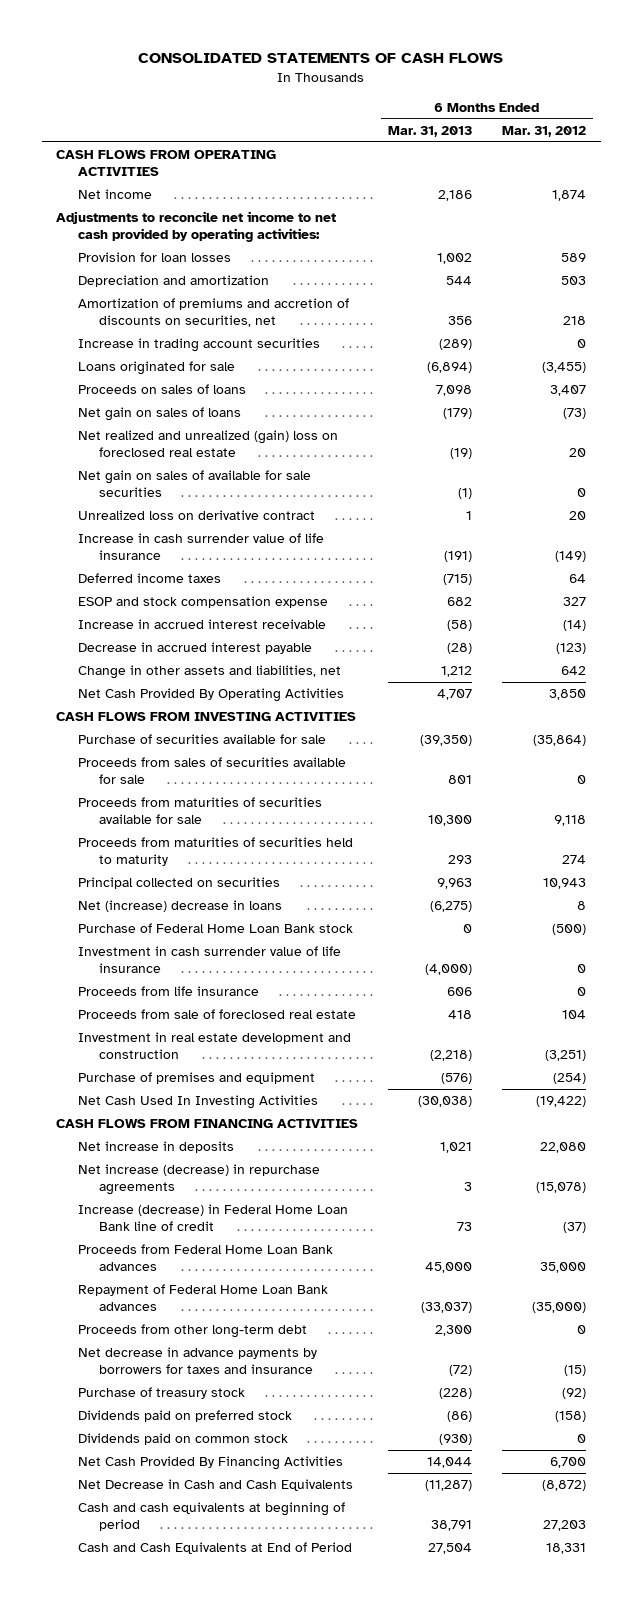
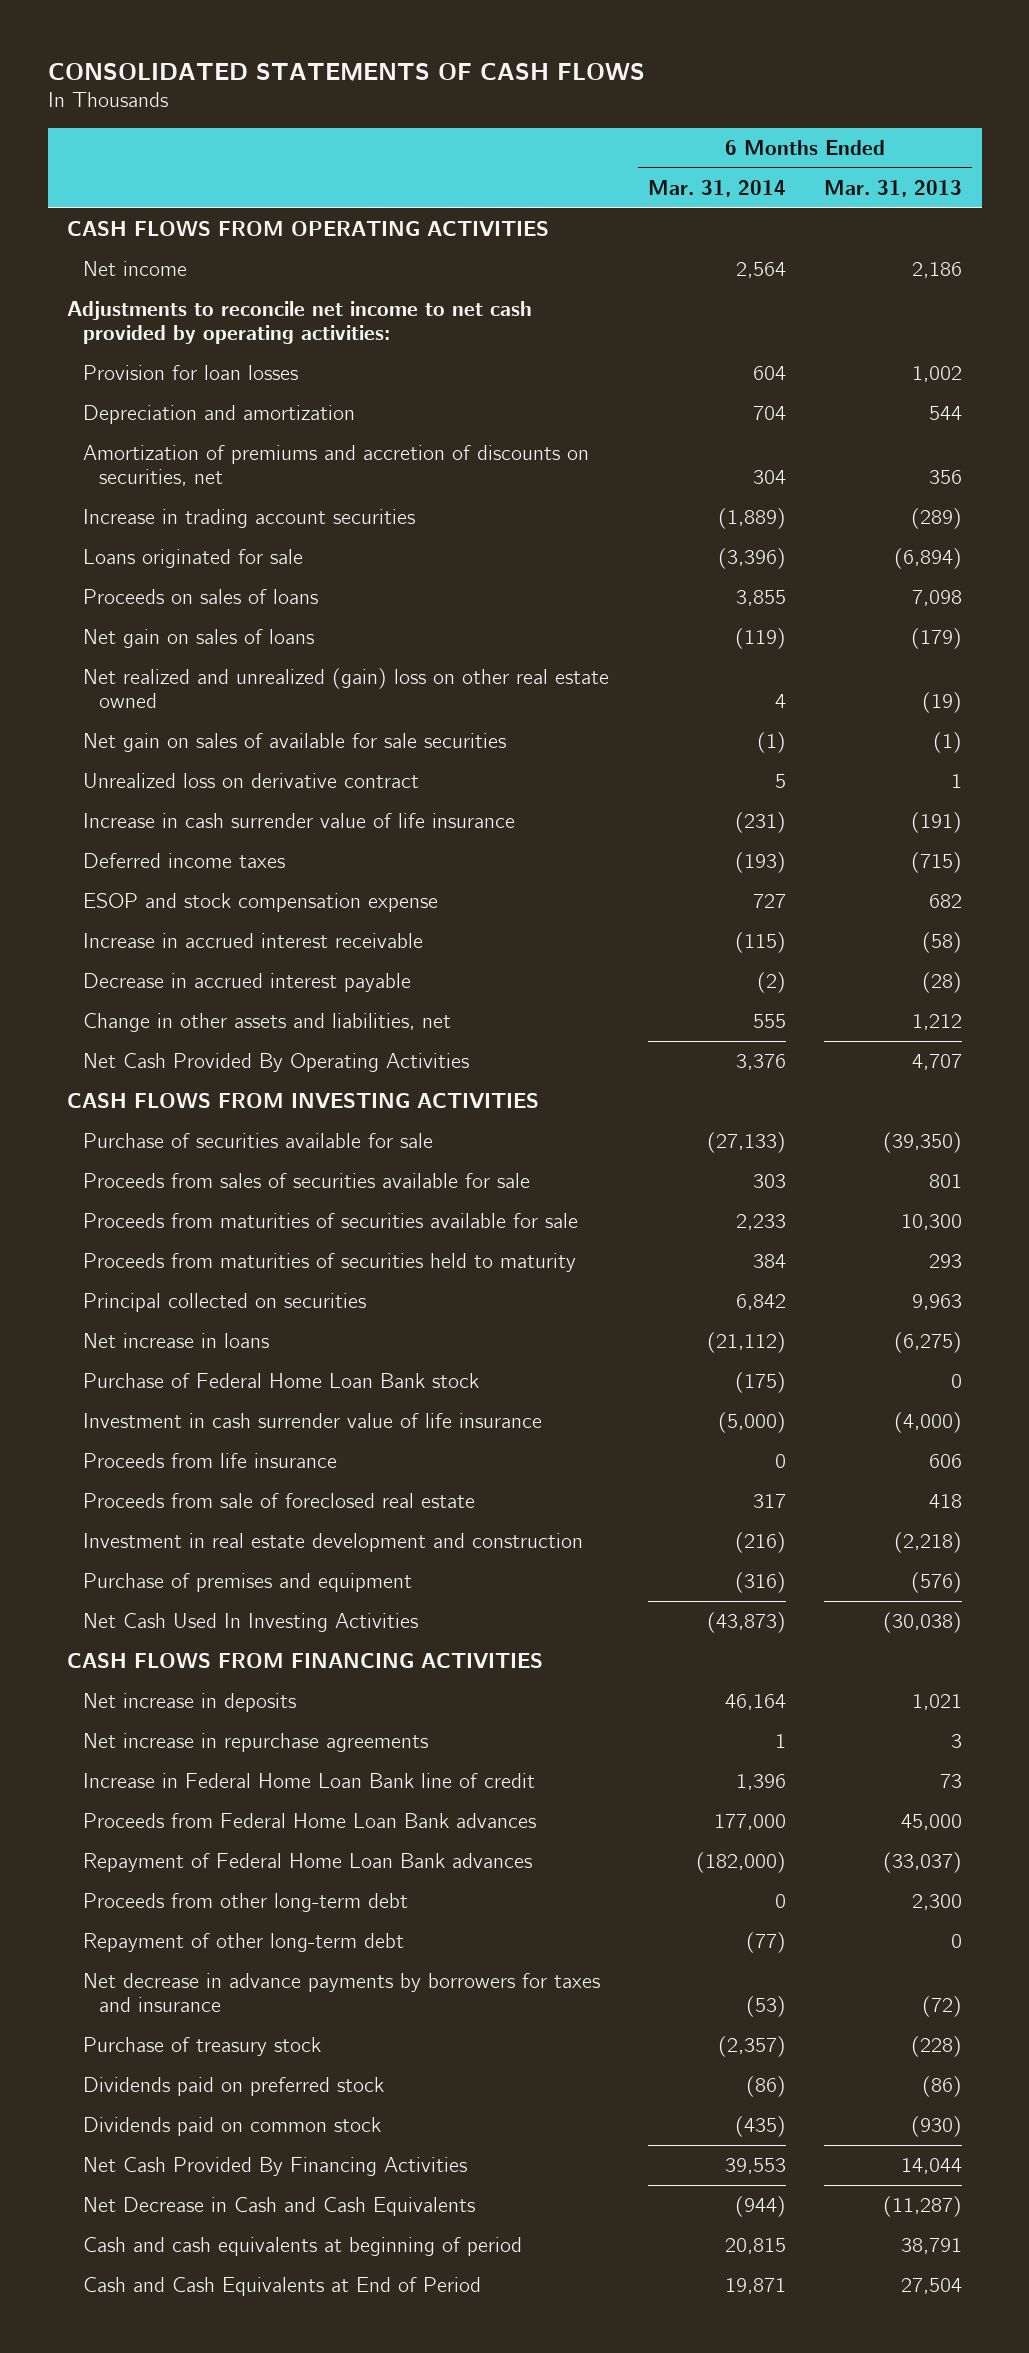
- | 6 Months Ended Mar. 31, 2013 | 6 Months Ended Mar. 31, 2012
+ | 6 Months Ended Mar. 31, 2014 | 6 Months Ended Mar. 31, 2013
- Net realized and unrealized (gain) loss on foreclosed real estate | (19) | 20
+ Net realized and unrealized (gain) loss on other real estate owned | 4 | (19)
- Net (increase) decrease in loans | (6,275) | 8
+ Net increase in loans | (21,112) | (6,275)
- Net increase (decrease) in repurchase agreements | 3 | (15,078)
- Increase (decrease) in Federal Home Loan Bank line of credit | 73 | (37)
+ Net increase in repurchase agreements | 1 | 3
+ Increase in Federal Home Loan Bank line of credit | 1,396 | 73
+ Repayment of other long-term debt | (77) | 0

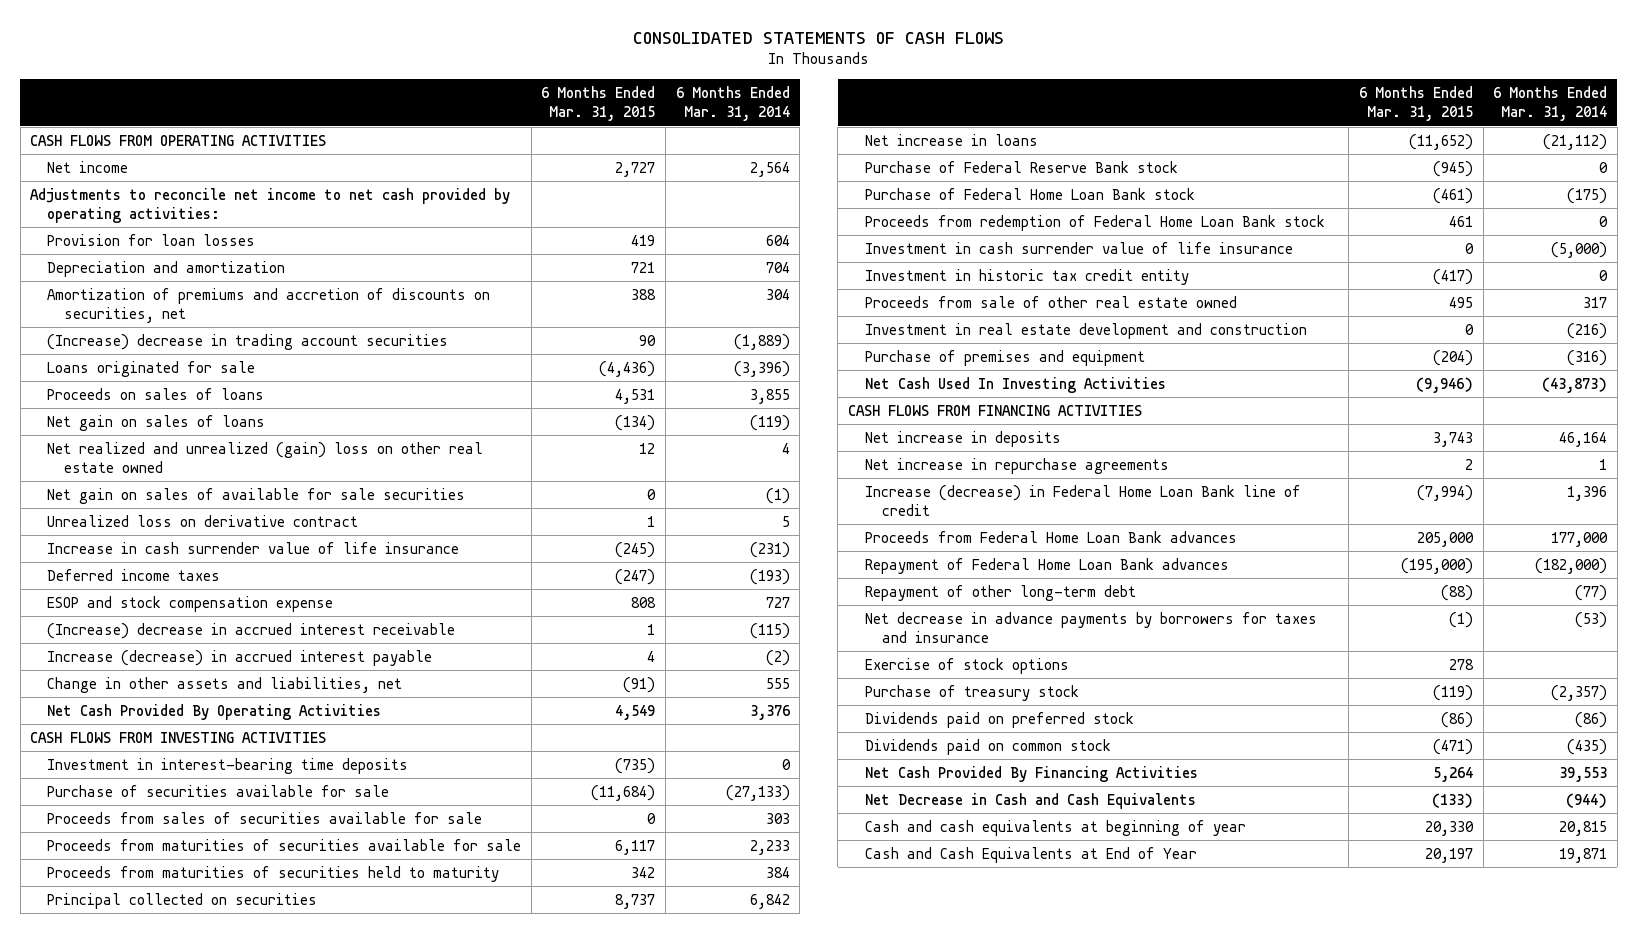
- | 6 Months Ended Mar. 31, 2014 | 6 Months Ended Mar. 31, 2013
+ | 6 Months Ended Mar. 31, 2015 | 6 Months Ended Mar. 31, 2014
- Increase in trading account securities | (1,889) | (289)
+ (Increase) decrease in trading account securities | 90 | (1,889)
- Increase in accrued interest receivable | (115) | (58)
- Decrease in accrued interest payable | (2) | (28)
+ (Increase) decrease in accrued interest receivable | 1 | (115)
+ Increase (decrease) in accrued interest payable | 4 | (2)
+ Investment in interest-bearing time deposits | (735) | 0
+ Purchase of Federal Reserve Bank stock | (945) | 0
+ Proceeds from redemption of Federal Home Loan Bank stock | 461 | 0
- Proceeds from life insurance | 0 | 606
- Proceeds from sale of foreclosed real estate | 317 | 418
+ Investment in historic tax credit entity | (417) | 0
+ Proceeds from sale of other real estate owned | 495 | 317
- Increase in Federal Home Loan Bank line of credit | 1,396 | 73
+ Increase (decrease) in Federal Home Loan Bank line of credit | (7,994) | 1,396
- Proceeds from other long-term debt | 0 | 2,300
+ Exercise of stock options | 278 |
- Cash and cash equivalents at beginning of period | 20,815 | 38,791
- Cash and Cash Equivalents at End of Period | 19,871 | 27,504
+ Cash and cash equivalents at beginning of year | 20,330 | 20,815
+ Cash and Cash Equivalents at End of Year | 20,197 | 19,871

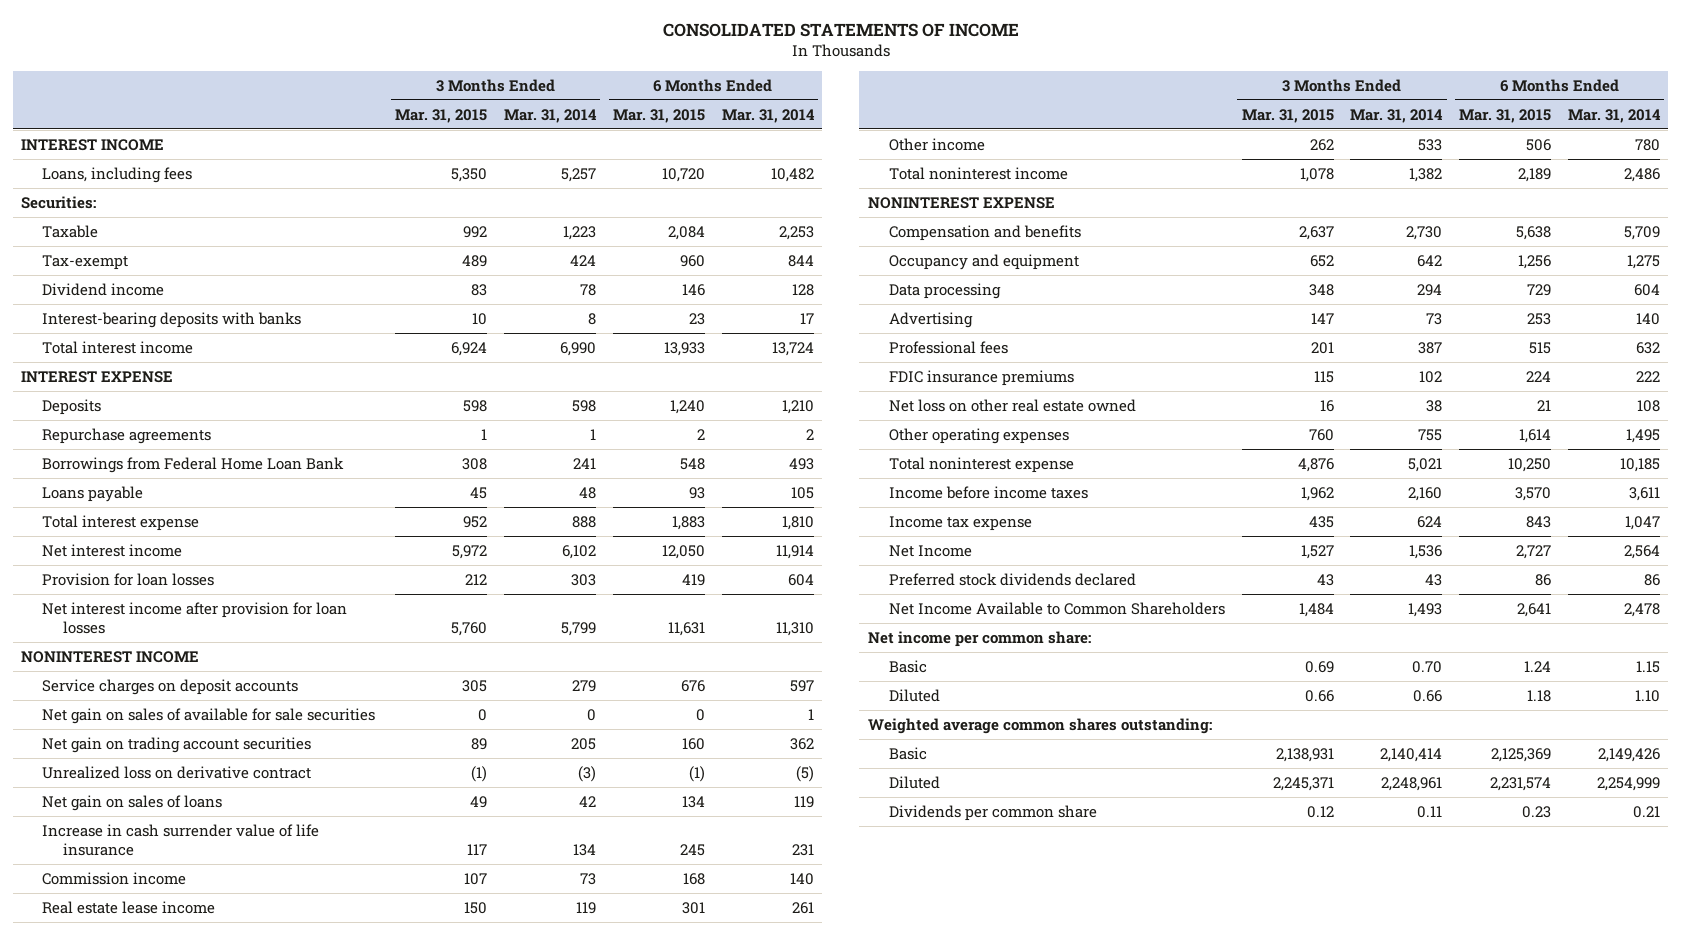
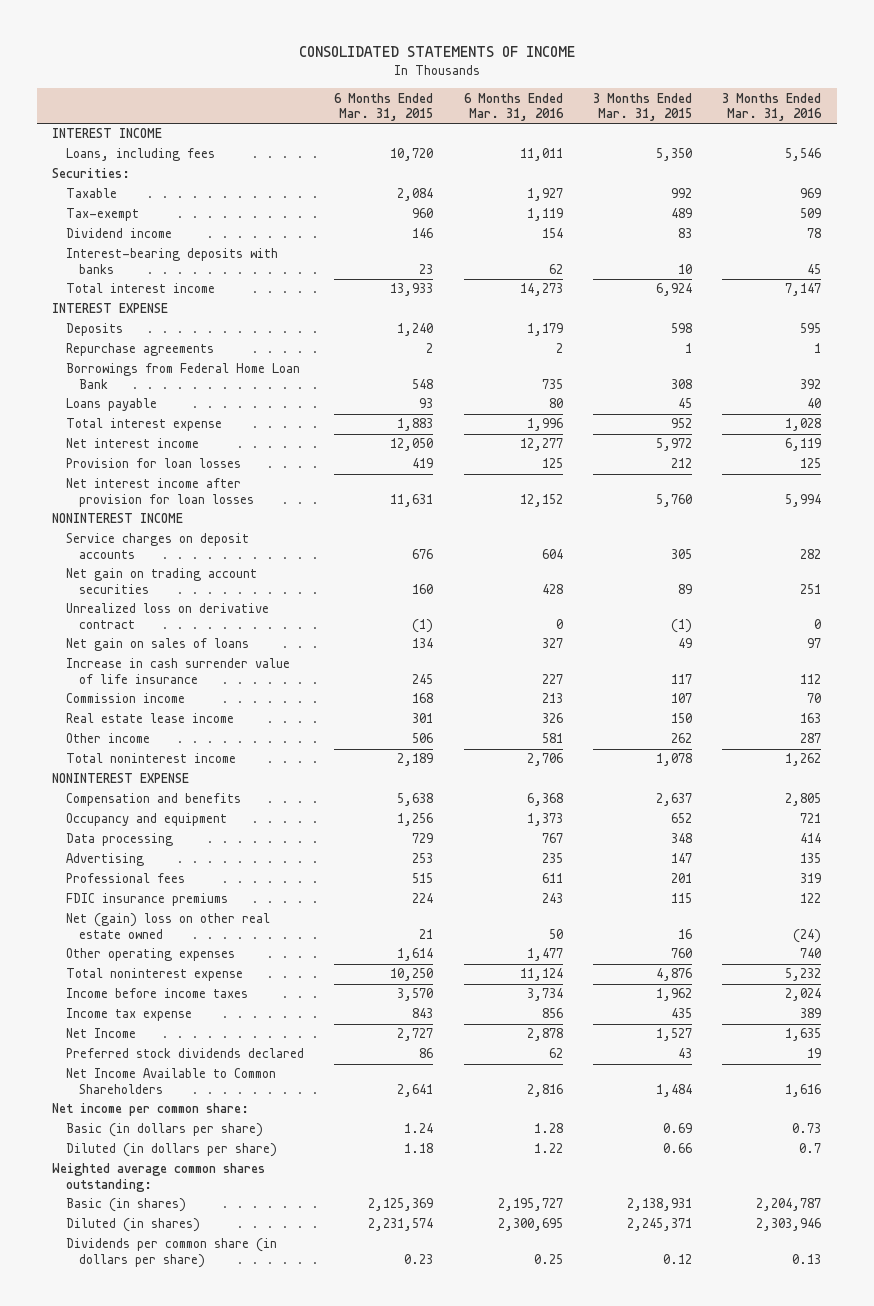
- | 3 Months Ended Mar. 31, 2015 | 3 Months Ended Mar. 31, 2014 | 6 Months Ended Mar. 31, 2015 | 6 Months Ended Mar. 31, 2014
+ | 6 Months Ended Mar. 31, 2015 | 6 Months Ended Mar. 31, 2016 | 3 Months Ended Mar. 31, 2015 | 3 Months Ended Mar. 31, 2016
- Net gain on sales of available for sale securities | 0 | 0 | 0 | 1
- Net loss on other real estate owned | 16 | 38 | 21 | 108
+ Net (gain) loss on other real estate owned | 21 | 50 | 16 | (24)
- Basic | 0.69 | 0.70 | 1.24 | 1.15
- Diluted | 0.66 | 0.66 | 1.18 | 1.10
+ Basic (in dollars per share) | 1.24 | 1.28 | 0.69 | 0.73
+ Diluted (in dollars per share) | 1.18 | 1.22 | 0.66 | 0.7
- Basic | 2,138,931 | 2,140,414 | 2,125,369 | 2,149,426
- Diluted | 2,245,371 | 2,248,961 | 2,231,574 | 2,254,999
- Dividends per common share | 0.12 | 0.11 | 0.23 | 0.21
+ Basic (in shares) | 2,125,369 | 2,195,727 | 2,138,931 | 2,204,787
+ Diluted (in shares) | 2,231,574 | 2,300,695 | 2,245,371 | 2,303,946
+ Dividends per common share (in dollars per share) | 0.23 | 0.25 | 0.12 | 0.13

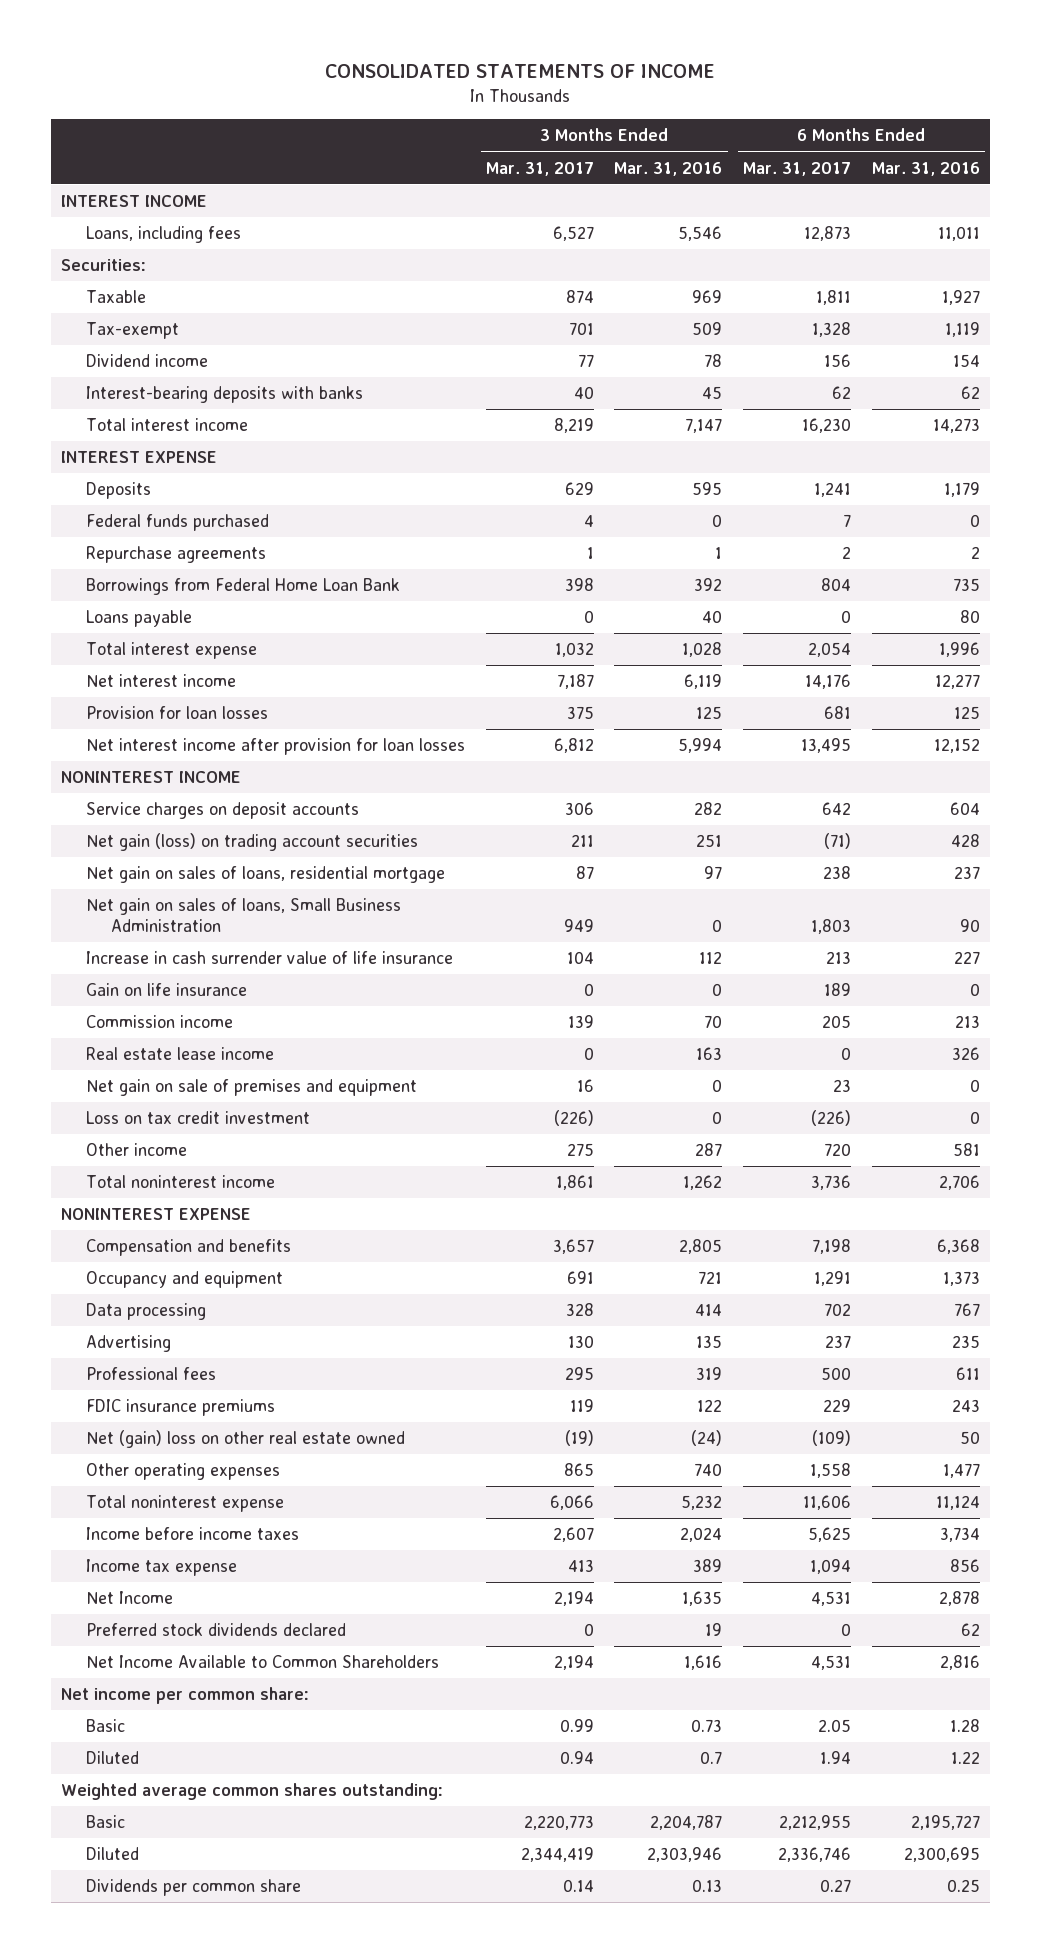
- | 6 Months Ended Mar. 31, 2015 | 6 Months Ended Mar. 31, 2016 | 3 Months Ended Mar. 31, 2015 | 3 Months Ended Mar. 31, 2016
+ | 3 Months Ended Mar. 31, 2017 | 3 Months Ended Mar. 31, 2016 | 6 Months Ended Mar. 31, 2017 | 6 Months Ended Mar. 31, 2016
+ Federal funds purchased | 4 | 0 | 7 | 0
- Net gain on trading account securities | 160 | 428 | 89 | 251
- Unrealized loss on derivative contract | (1) | 0 | (1) | 0
- Net gain on sales of loans | 134 | 327 | 49 | 97
+ Net gain (loss) on trading account securities | 211 | 251 | (71) | 428
+ Net gain on sales of loans, residential mortgage | 87 | 97 | 238 | 237
+ Net gain on sales of loans, Small Business Administration | 949 | 0 | 1,803 | 90
+ Gain on life insurance | 0 | 0 | 189 | 0
+ Net gain on sale of premises and equipment | 16 | 0 | 23 | 0
+ Loss on tax credit investment | (226) | 0 | (226) | 0
- Basic (in dollars per share) | 1.24 | 1.28 | 0.69 | 0.73
- Diluted (in dollars per share) | 1.18 | 1.22 | 0.66 | 0.7
+ Basic | 0.99 | 0.73 | 2.05 | 1.28
+ Diluted | 0.94 | 0.7 | 1.94 | 1.22
- Basic (in shares) | 2,125,369 | 2,195,727 | 2,138,931 | 2,204,787
- Diluted (in shares) | 2,231,574 | 2,300,695 | 2,245,371 | 2,303,946
- Dividends per common share (in dollars per share) | 0.23 | 0.25 | 0.12 | 0.13
+ Basic | 2,220,773 | 2,204,787 | 2,212,955 | 2,195,727
+ Diluted | 2,344,419 | 2,303,946 | 2,336,746 | 2,300,695
+ Dividends per common share | 0.14 | 0.13 | 0.27 | 0.25

